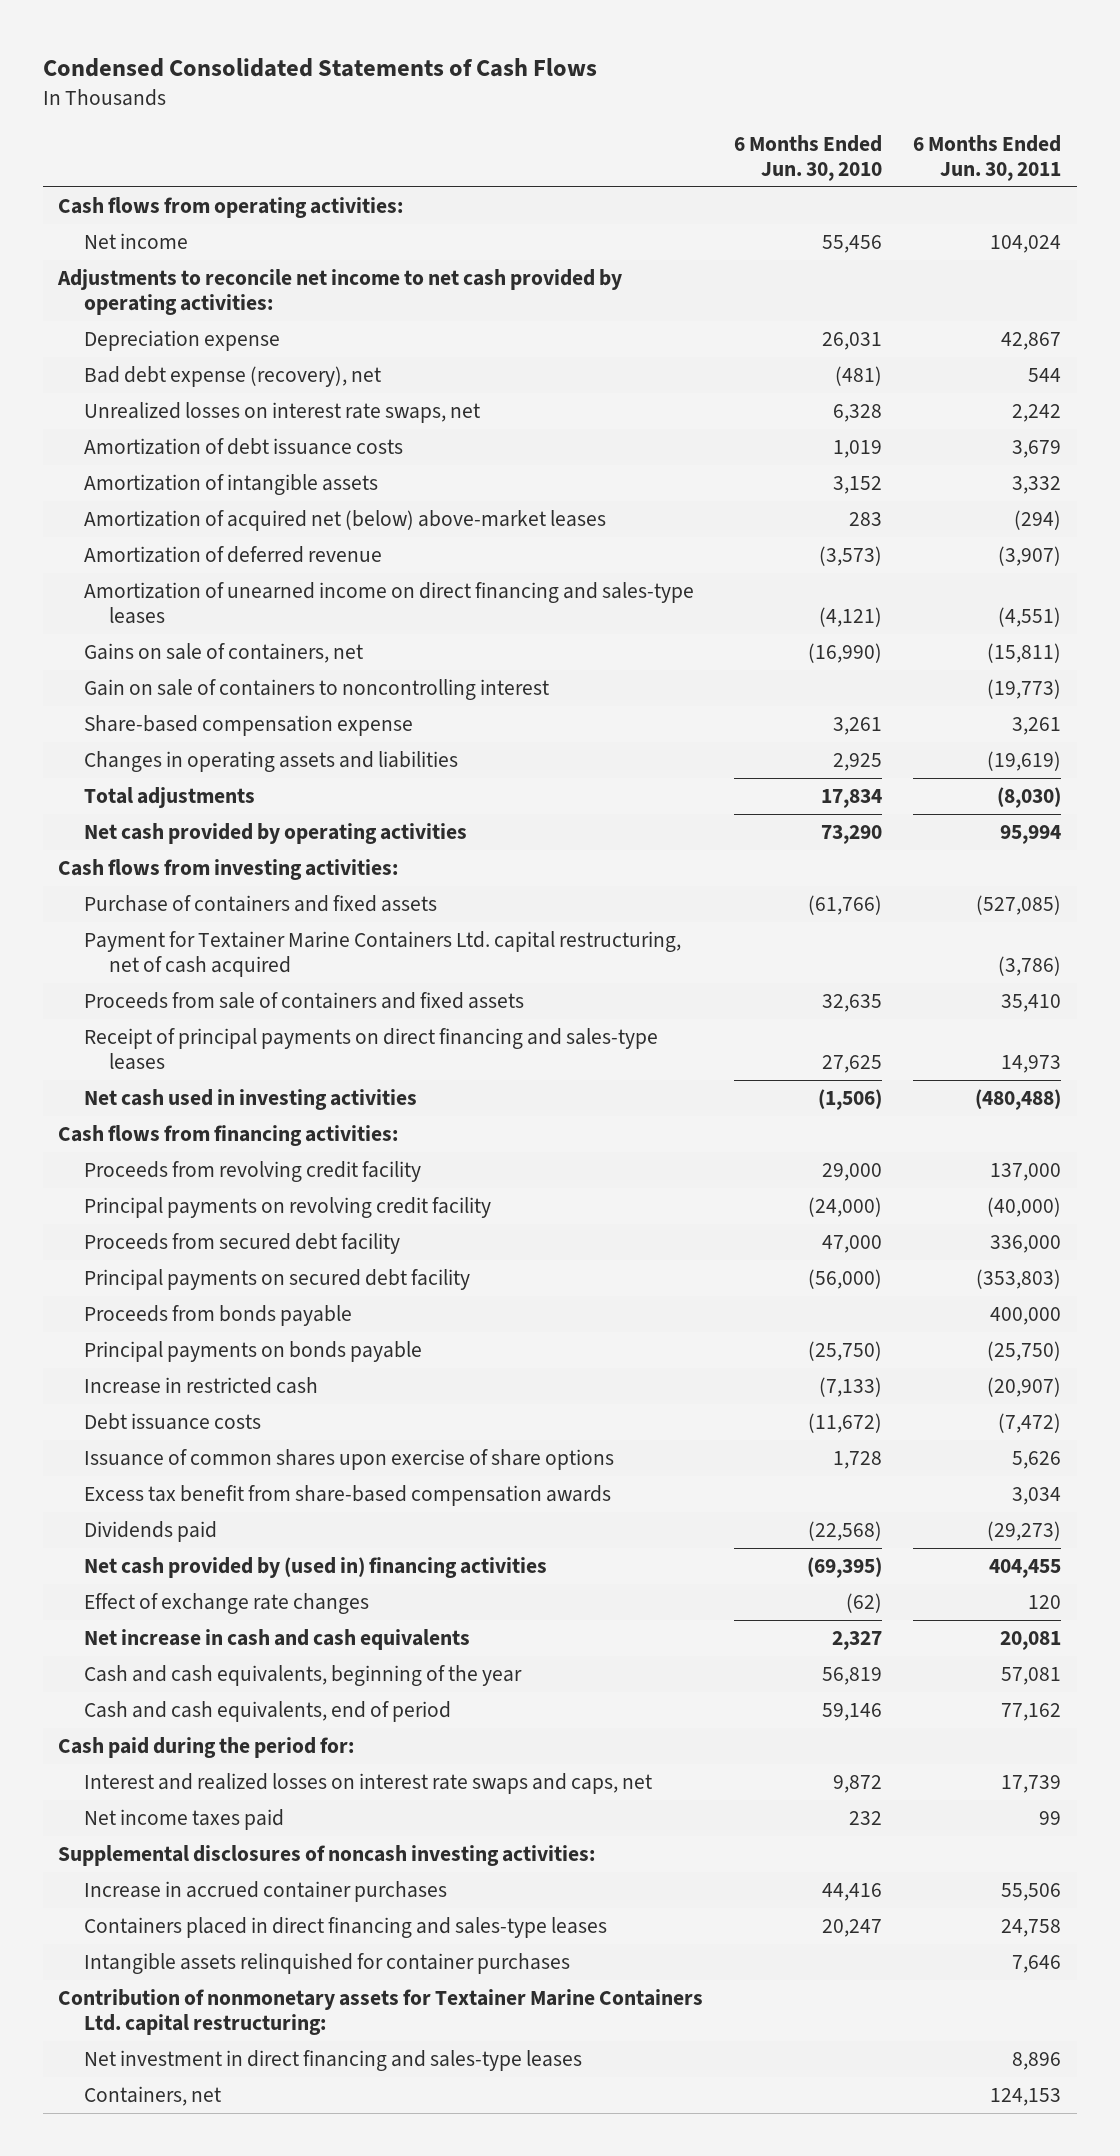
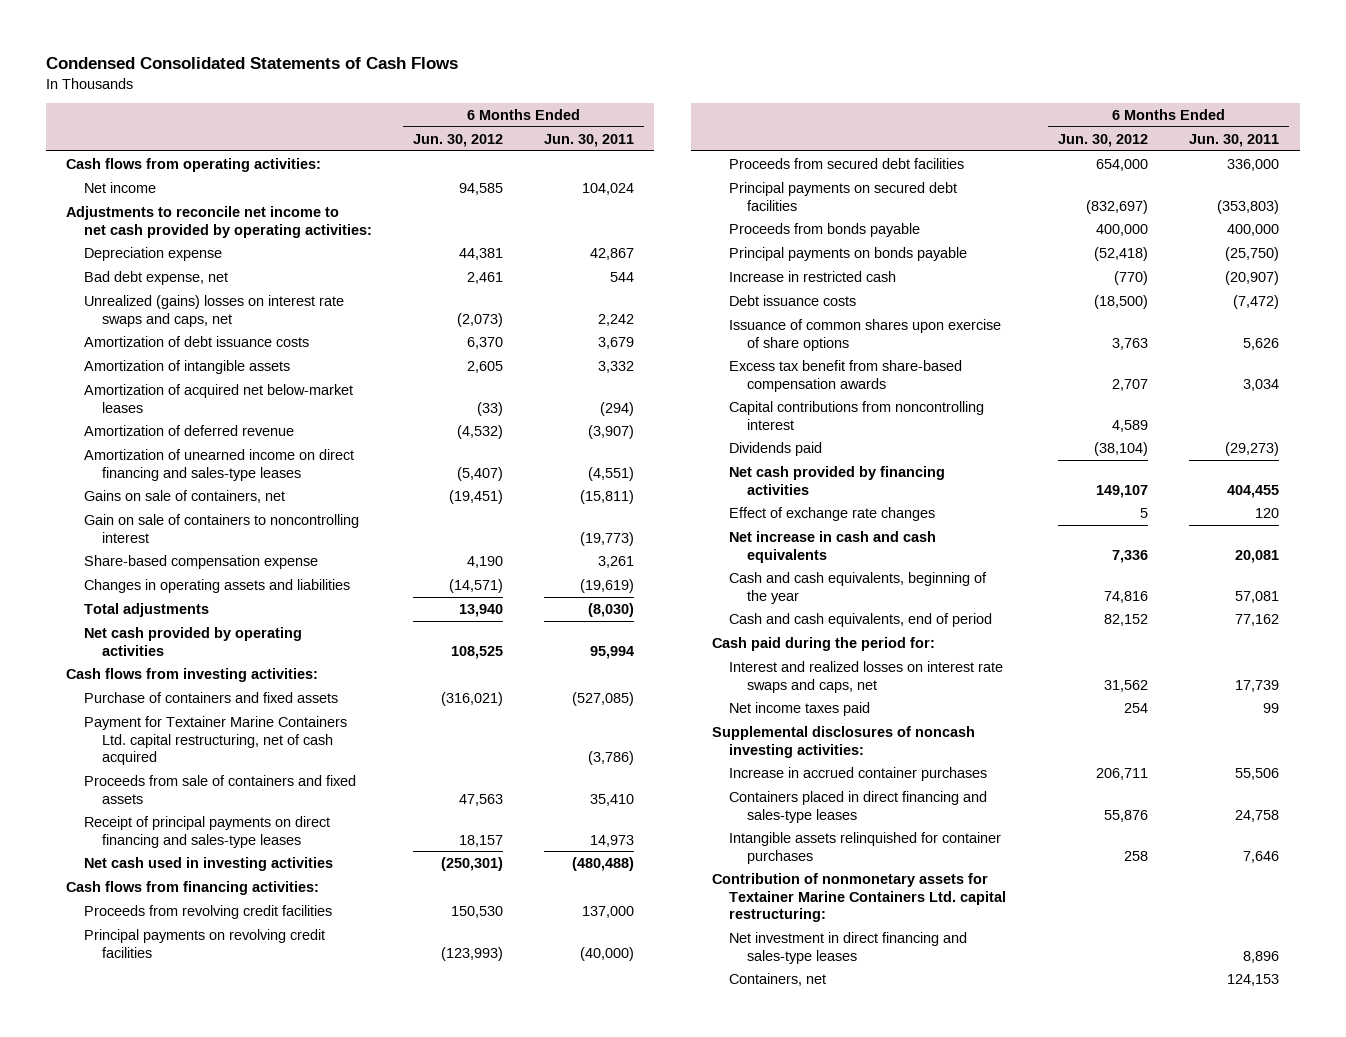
- | 6 Months Ended Jun. 30, 2010 | 6 Months Ended Jun. 30, 2011
+ | 6 Months Ended Jun. 30, 2012 | 6 Months Ended Jun. 30, 2011
- Bad debt expense (recovery), net | (481) | 544
- Unrealized losses on interest rate swaps, net | 6,328 | 2,242
+ Bad debt expense, net | 2,461 | 544
+ Unrealized (gains) losses on interest rate swaps and caps, net | (2,073) | 2,242
- Amortization of acquired net (below) above-market leases | 283 | (294)
+ Amortization of acquired net below-market leases | (33) | (294)
- Proceeds from revolving credit facility | 29,000 | 137,000
- Principal payments on revolving credit facility | (24,000) | (40,000)
- Proceeds from secured debt facility | 47,000 | 336,000
- Principal payments on secured debt facility | (56,000) | (353,803)
+ Proceeds from revolving credit facilities | 150,530 | 137,000
+ Principal payments on revolving credit facilities | (123,993) | (40,000)
+ Proceeds from secured debt facilities | 654,000 | 336,000
+ Principal payments on secured debt facilities | (832,697) | (353,803)
+ Capital contributions from noncontrolling interest | 4,589 |
- Net cash provided by (used in) financing activities | (69,395) | 404,455
+ Net cash provided by financing activities | 149,107 | 404,455

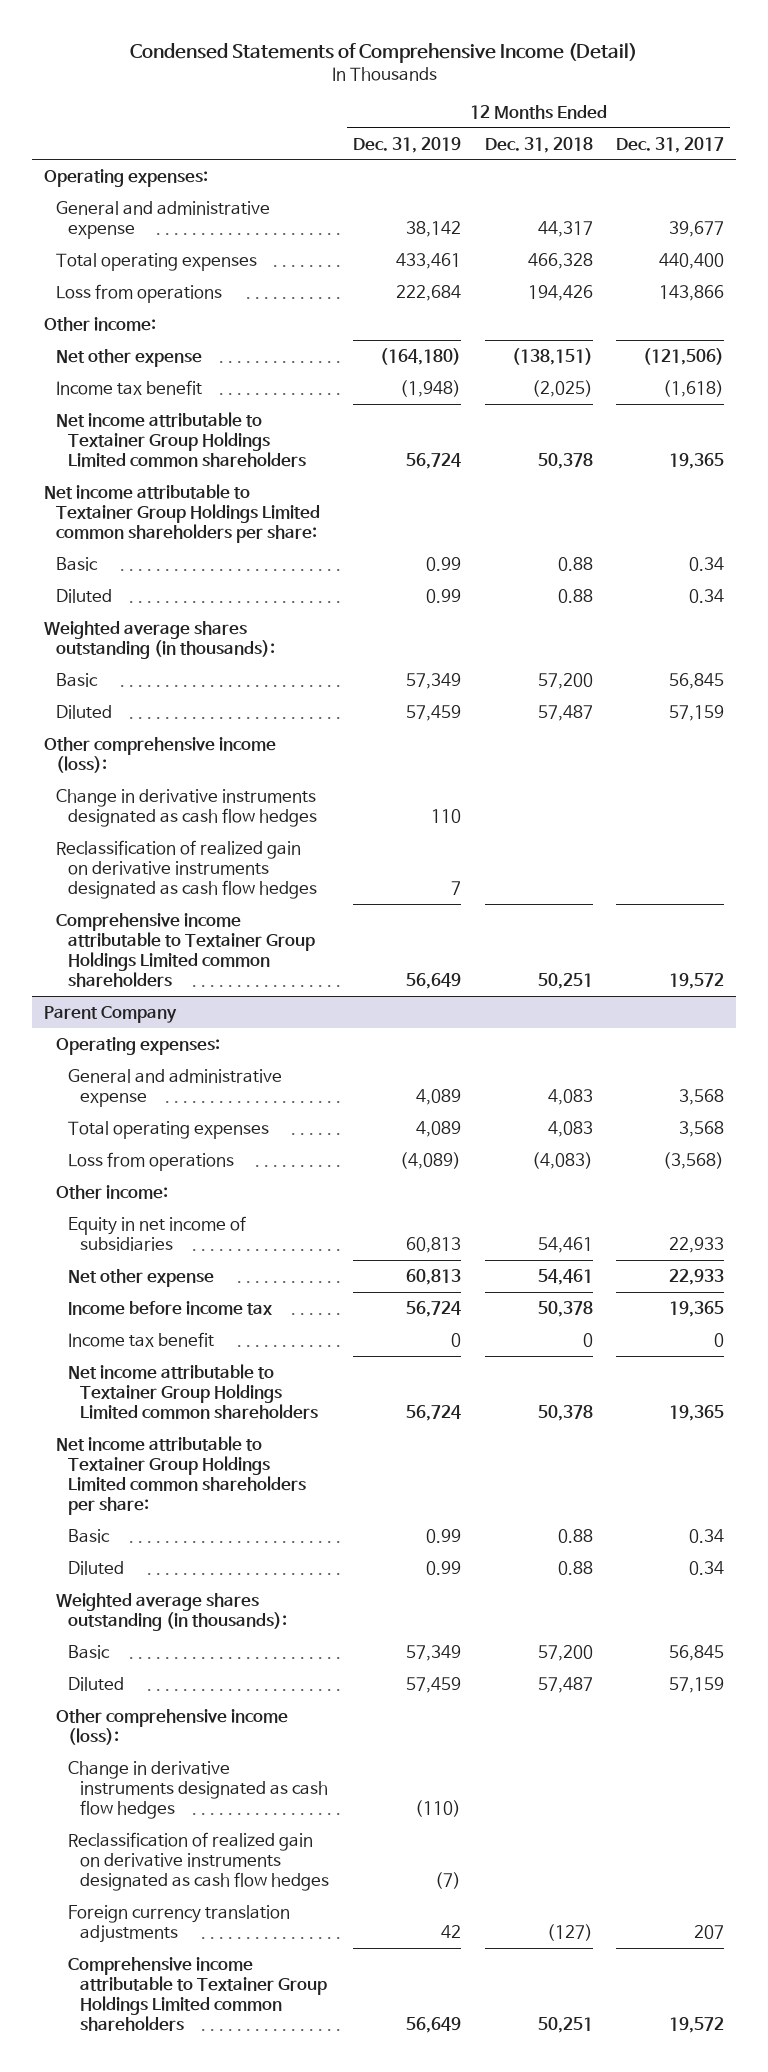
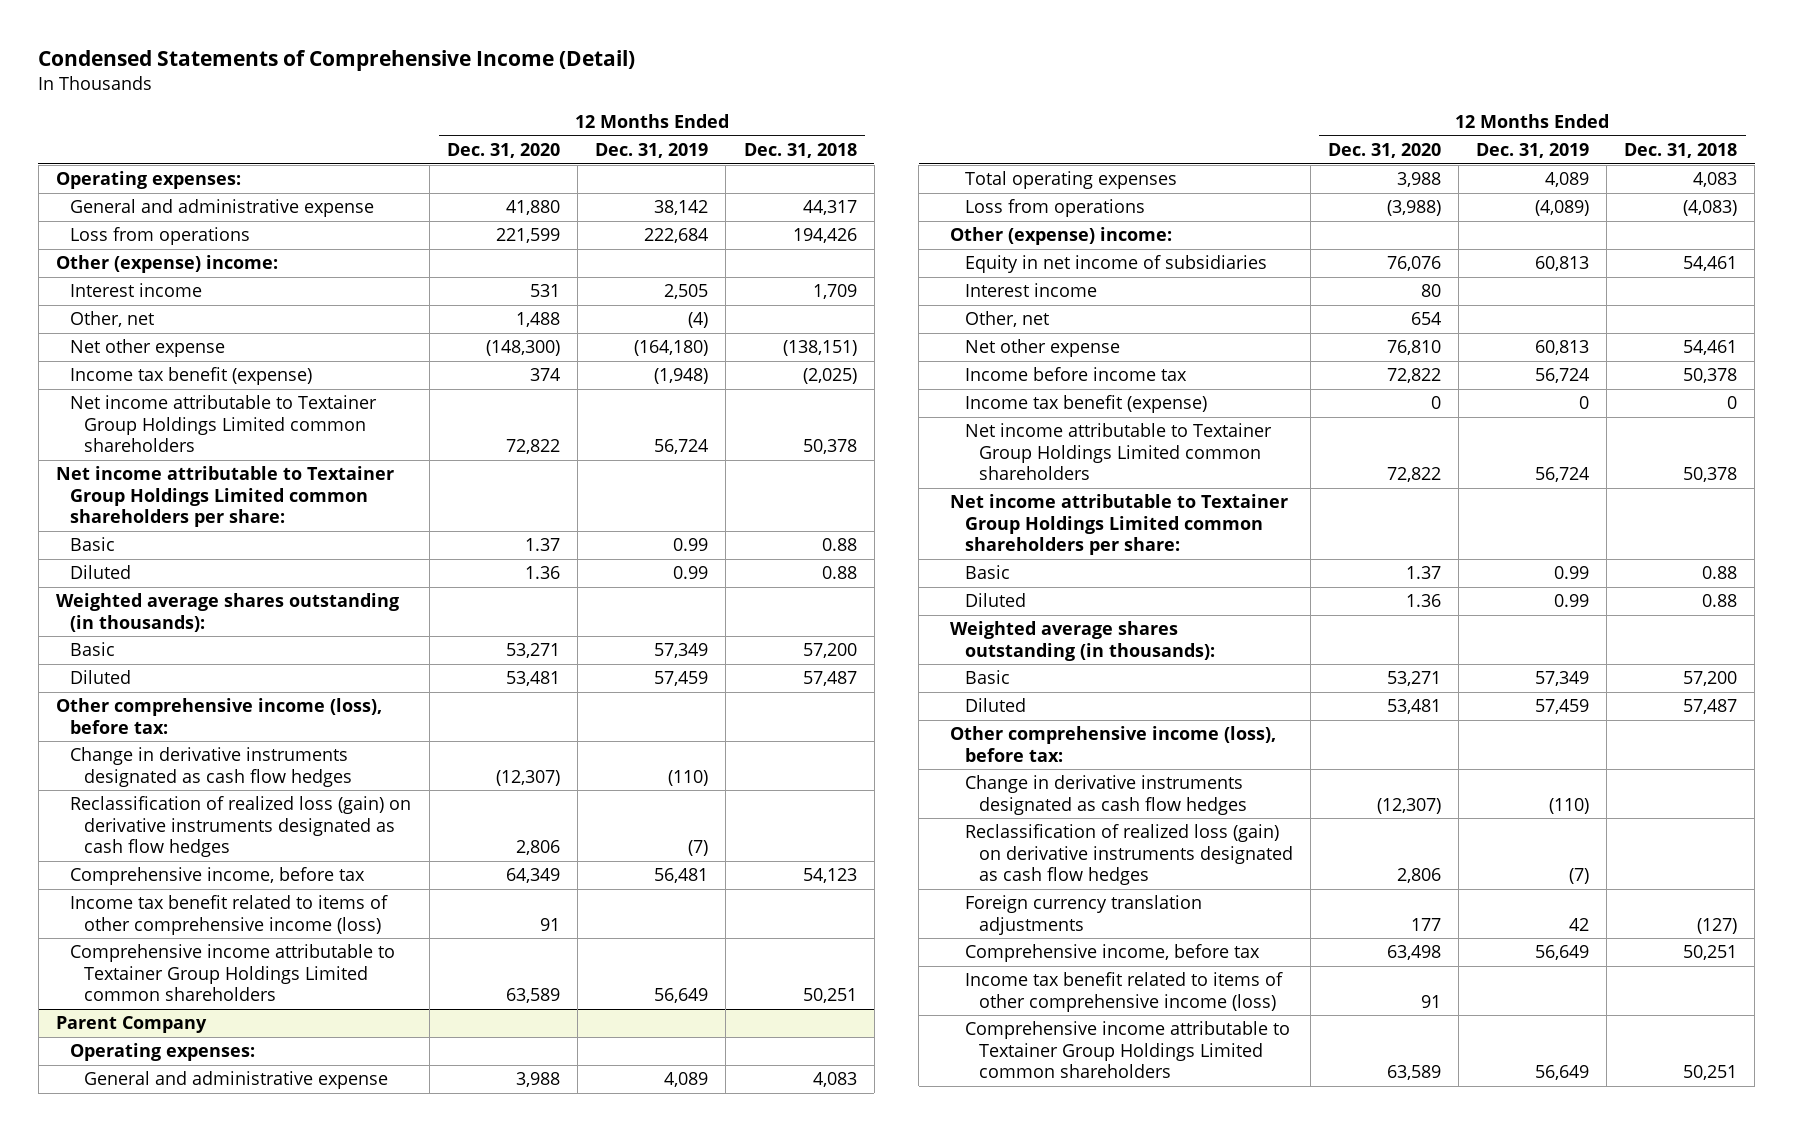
- | 12 Months Ended Dec. 31, 2019 | 12 Months Ended Dec. 31, 2018 | 12 Months Ended Dec. 31, 2017
+ | 12 Months Ended Dec. 31, 2020 | 12 Months Ended Dec. 31, 2019 | 12 Months Ended Dec. 31, 2018
- Total operating expenses | 433,461 | 466,328 | 440,400
- Other income:
+ Other (expense) income:
+ Interest income | 531 | 2,505 | 1,709
+ Other, net | 1,488 | (4) |
- Income tax benefit | (1,948) | (2,025) | (1,618)
+ Income tax benefit (expense) | 374 | (1,948) | (2,025)
- Other comprehensive income (loss):
- Change in derivative instruments designated as cash flow hedges | 110 | |
- Reclassification of realized gain on derivative instruments designated as cash flow hedges | 7 | |
+ Other comprehensive income (loss), before tax:
+ Change in derivative instruments designated as cash flow hedges | (12,307) | (110) |
+ Reclassification of realized loss (gain) on derivative instruments designated as cash flow hedges | 2,806 | (7) |
+ Comprehensive income, before tax | 64,349 | 56,481 | 54,123
+ Income tax benefit related to items of other comprehensive income (loss) | 91 | |
@ Parent Company
- Other income:
+ Other (expense) income:
+ Interest income | 80 | |
+ Other, net | 654 | |
- Income tax benefit | 0 | 0 | 0
+ Income tax benefit (expense) | 0 | 0 | 0
- Other comprehensive income (loss):
+ Other comprehensive income (loss), before tax:
- Reclassification of realized gain on derivative instruments designated as cash flow hedges | (7) | |
+ Reclassification of realized loss (gain) on derivative instruments designated as cash flow hedges | 2,806 | (7) |
+ Comprehensive income, before tax | 63,498 | 56,649 | 50,251
+ Income tax benefit related to items of other comprehensive income (loss) | 91 | |

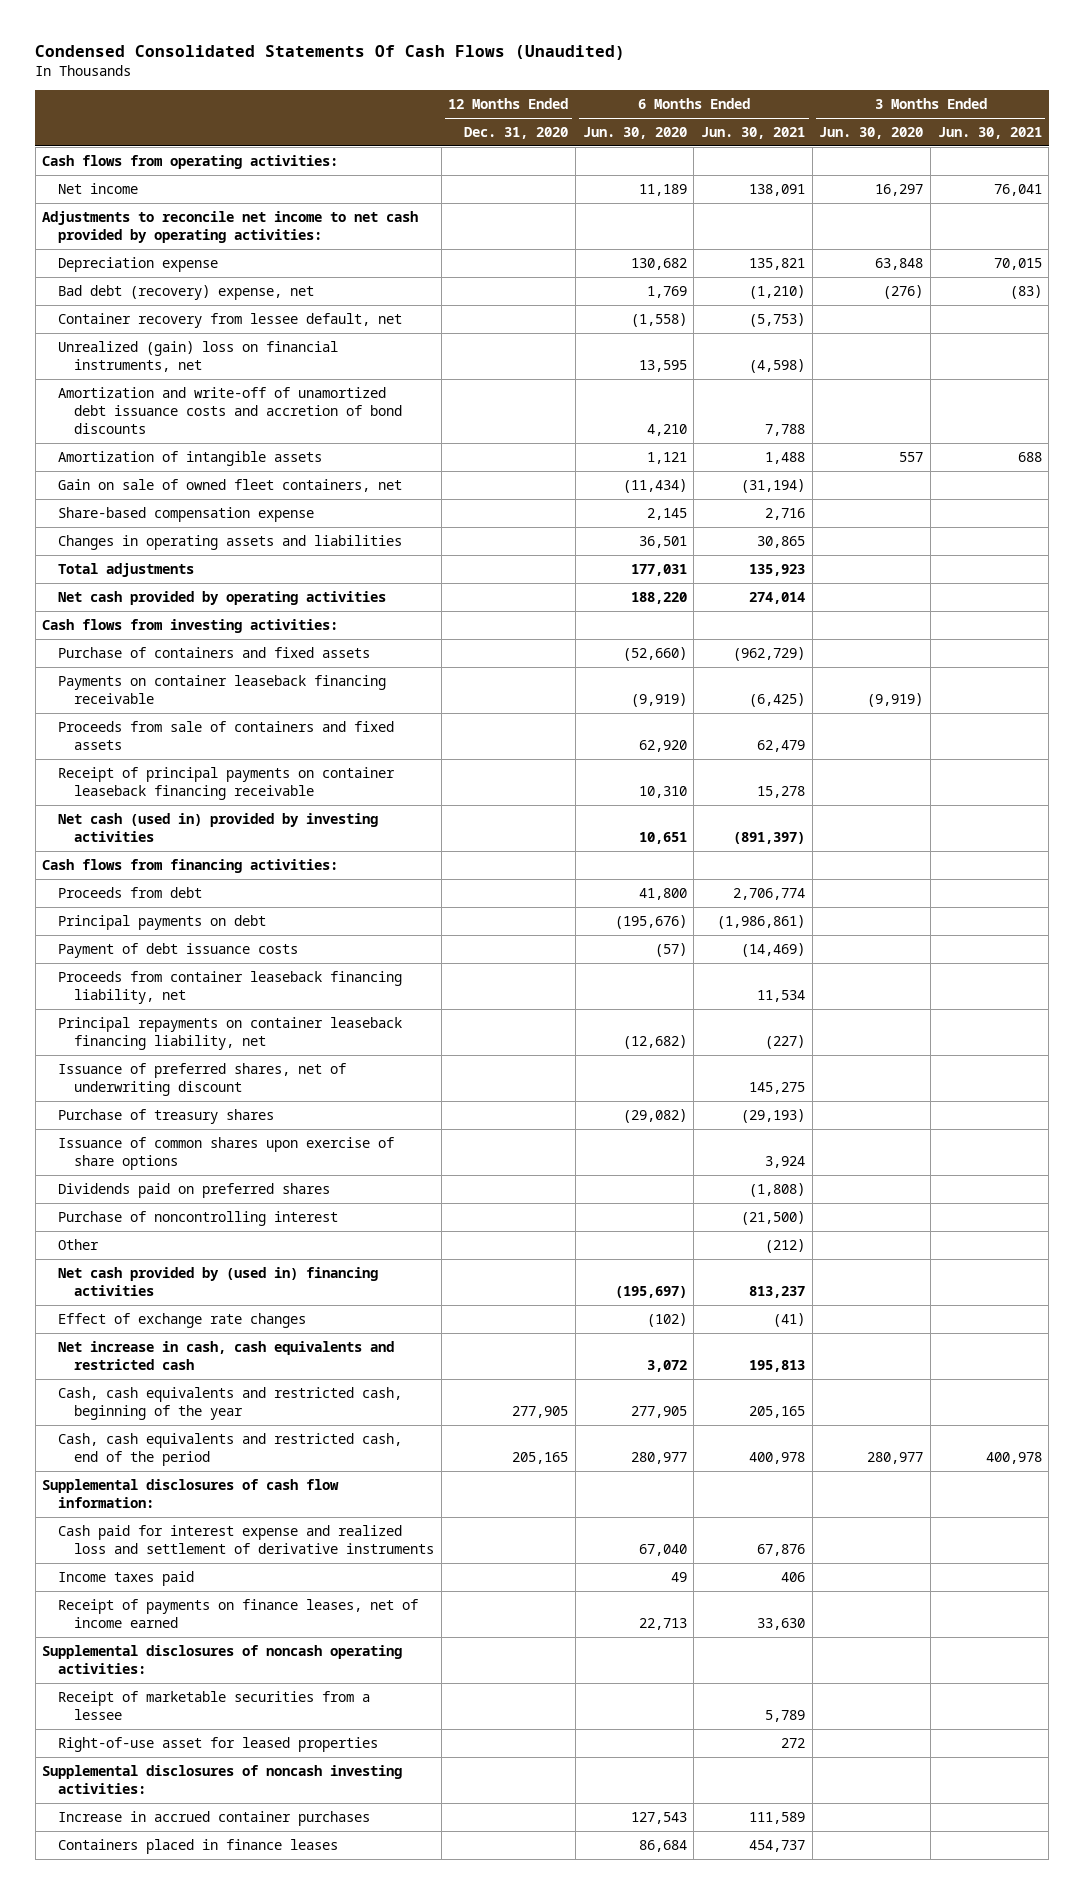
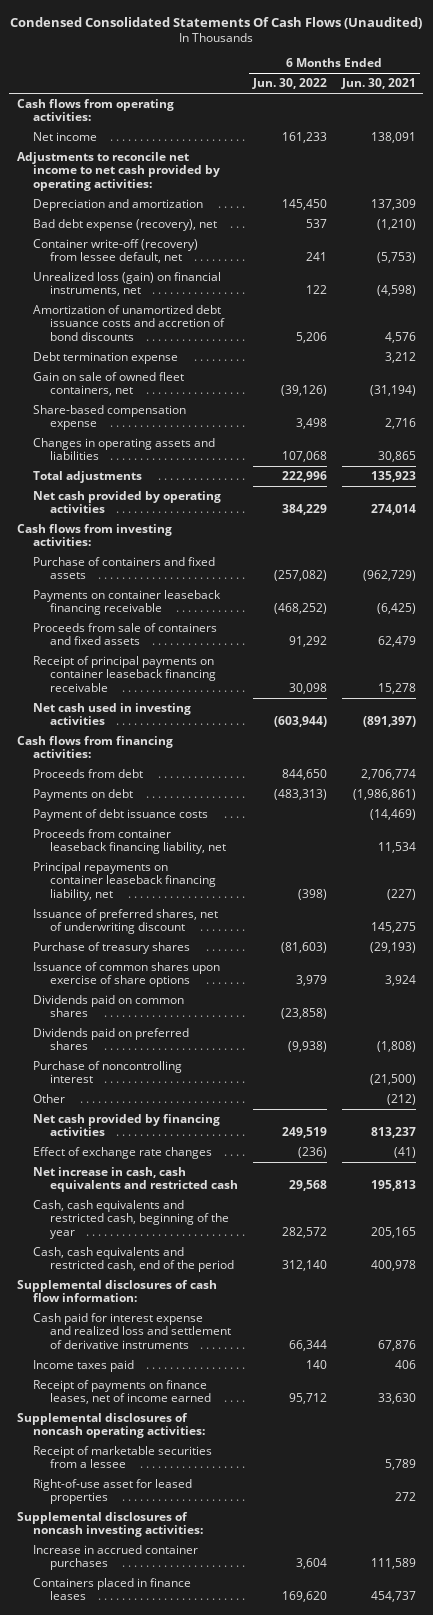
- | 12 Months Ended Dec. 31, 2020 | 6 Months Ended Jun. 30, 2020 | 6 Months Ended Jun. 30, 2021 | 3 Months Ended Jun. 30, 2020 | 3 Months Ended Jun. 30, 2021
+ | 6 Months Ended Jun. 30, 2022 | 6 Months Ended Jun. 30, 2021
- Depreciation expense | | 130,682 | 135,821 | 63,848 | 70,015
- Bad debt (recovery) expense, net | | 1,769 | (1,210) | (276) | (83)
- Container recovery from lessee default, net | | (1,558) | (5,753) | |
- Unrealized (gain) loss on financial instruments, net | | 13,595 | (4,598) | |
- Amortization and write-off of unamortized debt issuance costs and accretion of bond discounts | | 4,210 | 7,788 | |
- Amortization of intangible assets | | 1,121 | 1,488 | 557 | 688
+ Depreciation and amortization | 145,450 | 137,309
+ Bad debt expense (recovery), net | 537 | (1,210)
+ Container write-off (recovery) from lessee default, net | 241 | (5,753)
+ Unrealized loss (gain) on financial instruments, net | 122 | (4,598)
+ Amortization of unamortized debt issuance costs and accretion of bond discounts | 5,206 | 4,576
+ Debt termination expense | | 3,212
- Net cash (used in) provided by investing activities | | 10,651 | (891,397) | |
+ Net cash used in investing activities | (603,944) | (891,397)
- Principal payments on debt | | (195,676) | (1,986,861) | |
+ Payments on debt | (483,313) | (1,986,861)
+ Dividends paid on common shares | (23,858) |
- Net cash provided by (used in) financing activities | | (195,697) | 813,237 | |
+ Net cash provided by financing activities | 249,519 | 813,237

